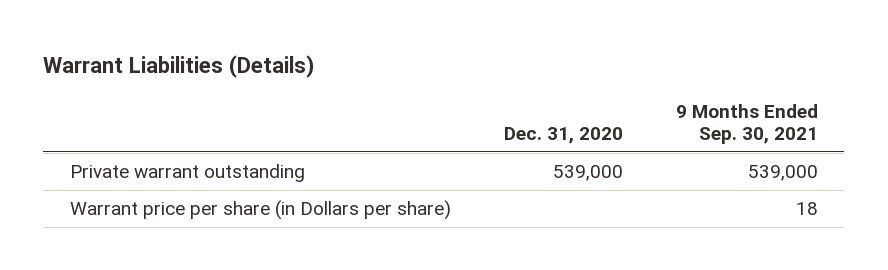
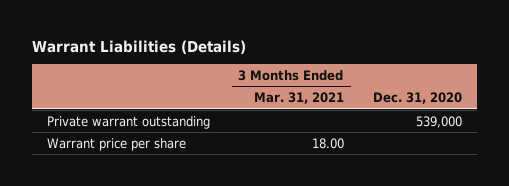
- | Dec. 31, 2020 | 9 Months Ended Sep. 30, 2021
+ | 3 Months Ended Mar. 31, 2021 | Dec. 31, 2020
- Warrant price per share (in Dollars per share) | | 18
+ Warrant price per share | 18.00 |

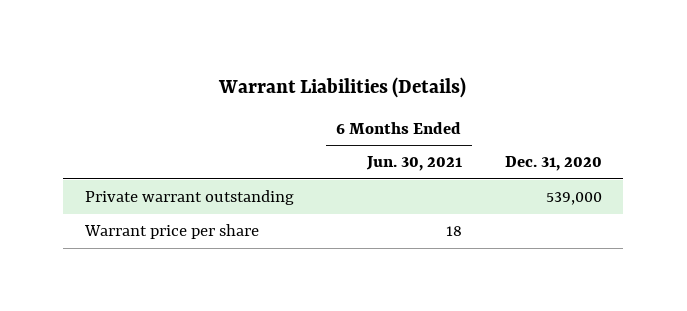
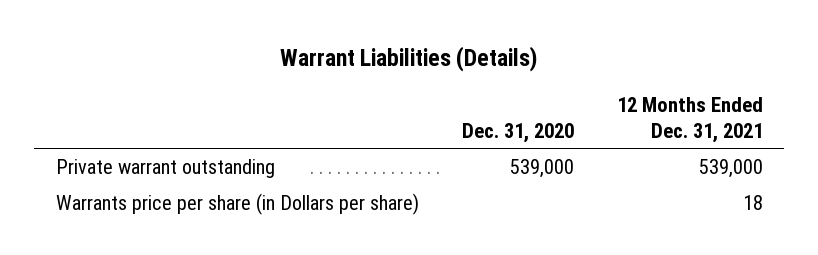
- | 6 Months Ended Jun. 30, 2021 | Dec. 31, 2020
+ | Dec. 31, 2020 | 12 Months Ended Dec. 31, 2021
- Warrant price per share | 18 |
+ Warrants price per share (in Dollars per share) | | 18

